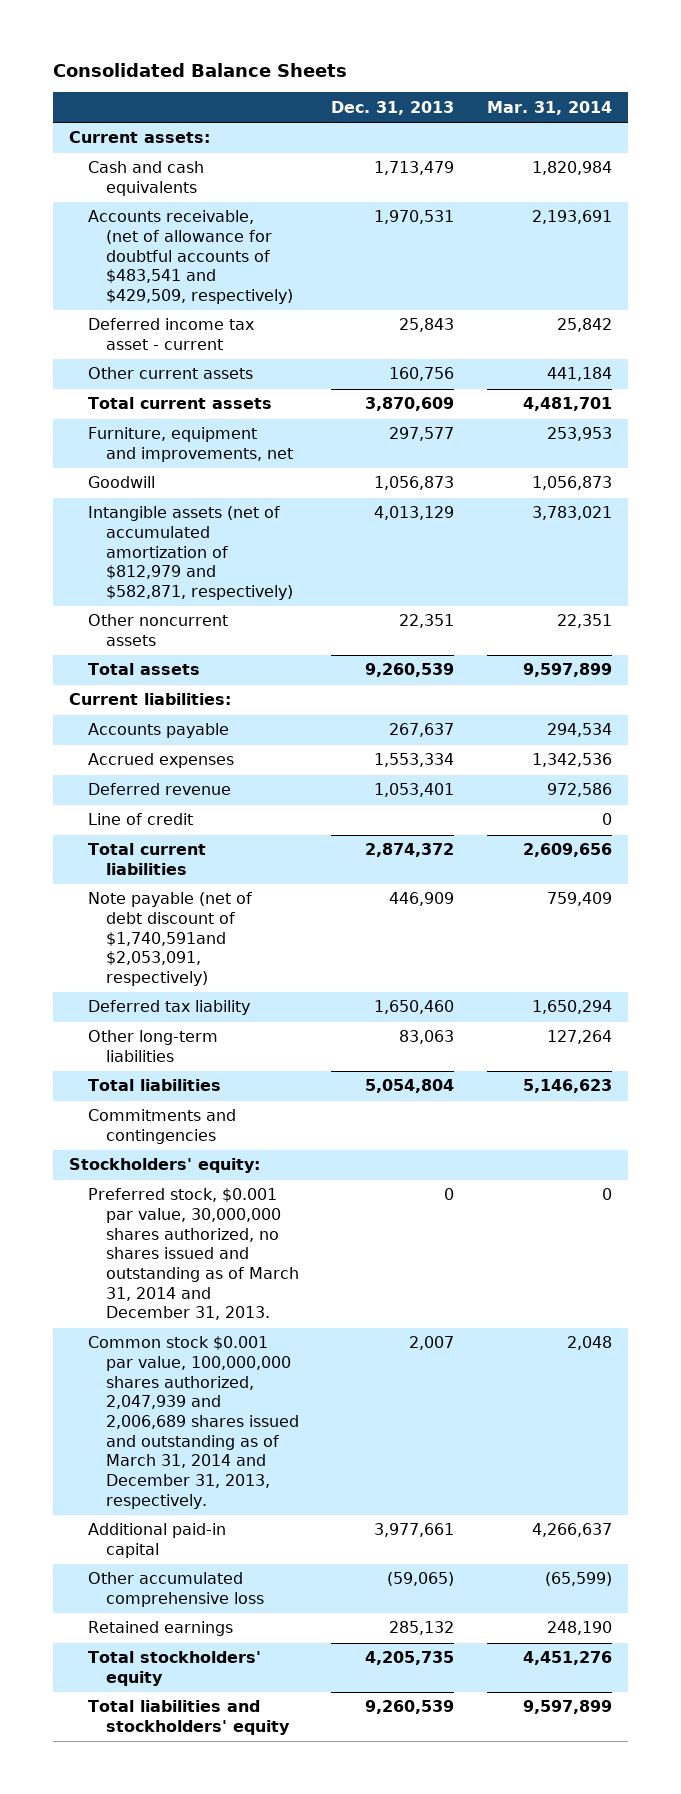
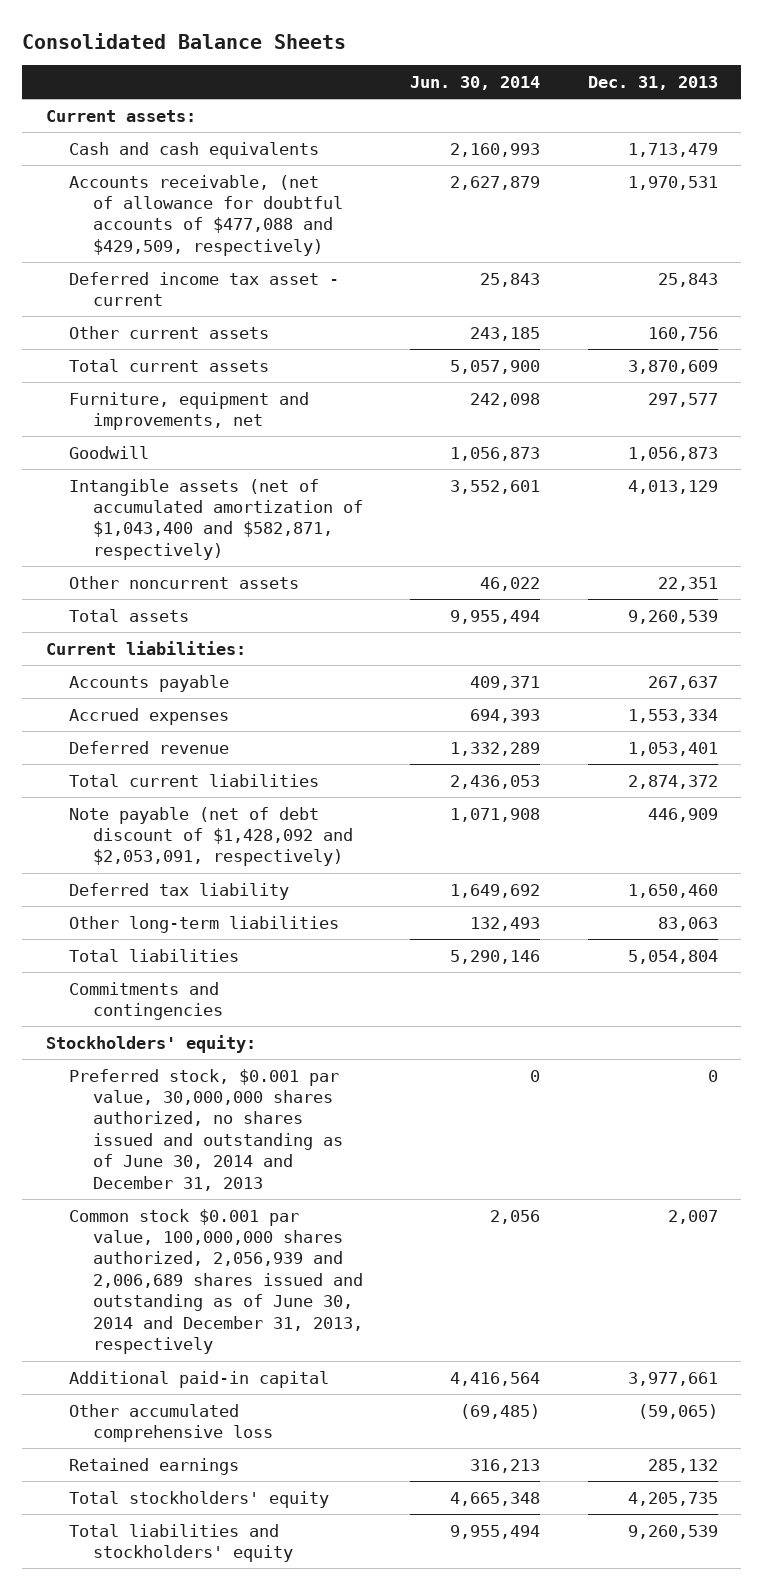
- | Dec. 31, 2013 | Mar. 31, 2014
+ | Jun. 30, 2014 | Dec. 31, 2013
- Accounts receivable, (net of allowance for doubtful accounts of $483,541 and $429,509, respectively) | 1,970,531 | 2,193,691
+ Accounts receivable, (net of allowance for doubtful accounts of $477,088 and $429,509, respectively) | 2,627,879 | 1,970,531
- Intangible assets (net of accumulated amortization of $812,979 and $582,871, respectively) | 4,013,129 | 3,783,021
+ Intangible assets (net of accumulated amortization of $1,043,400 and $582,871, respectively) | 3,552,601 | 4,013,129
- Line of credit | | 0
- Note payable (net of debt discount of $1,740,591and $2,053,091, respectively) | 446,909 | 759,409
+ Note payable (net of debt discount of $1,428,092 and $2,053,091, respectively) | 1,071,908 | 446,909
- Preferred stock, $0.001 par value, 30,000,000 shares authorized, no shares issued and outstanding as of March 31, 2014 and December 31, 2013. | 0 | 0
- Common stock $0.001 par value, 100,000,000 shares authorized, 2,047,939 and 2,006,689 shares issued and outstanding as of March 31, 2014 and December 31, 2013, respectively. | 2,007 | 2,048
+ Preferred stock, $0.001 par value, 30,000,000 shares authorized, no shares issued and outstanding as of June 30, 2014 and December 31, 2013 | 0 | 0
+ Common stock $0.001 par value, 100,000,000 shares authorized, 2,056,939 and 2,006,689 shares issued and outstanding as of June 30, 2014 and December 31, 2013, respectively | 2,056 | 2,007

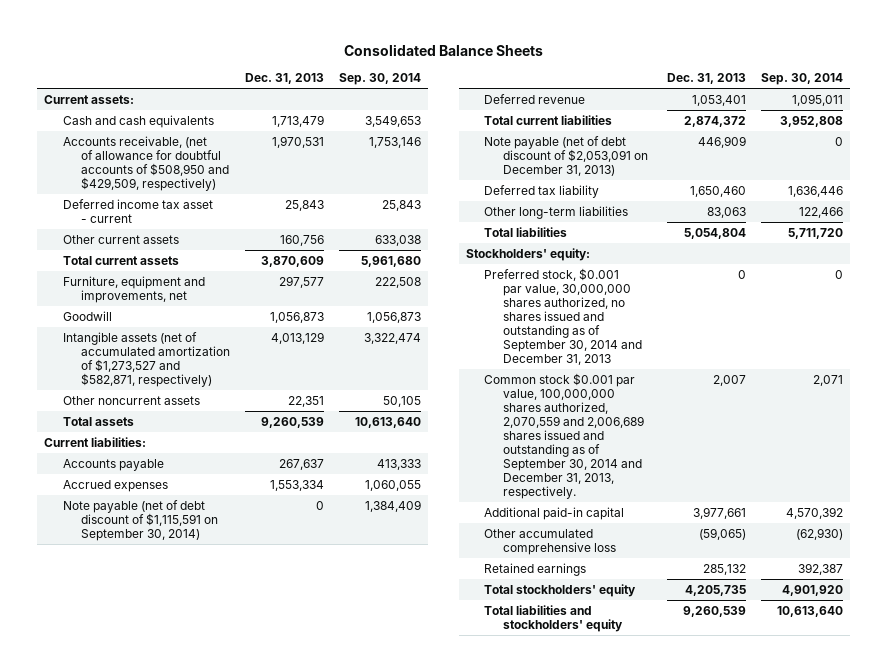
- | Jun. 30, 2014 | Dec. 31, 2013
+ | Dec. 31, 2013 | Sep. 30, 2014
- Accounts receivable, (net of allowance for doubtful accounts of $477,088 and $429,509, respectively) | 2,627,879 | 1,970,531
+ Accounts receivable, (net of allowance for doubtful accounts of $508,950 and $429,509, respectively) | 1,970,531 | 1,753,146
- Intangible assets (net of accumulated amortization of $1,043,400 and $582,871, respectively) | 3,552,601 | 4,013,129
+ Intangible assets (net of accumulated amortization of $1,273,527 and $582,871, respectively) | 4,013,129 | 3,322,474
+ Note payable (net of debt discount of $1,115,591 on September 30, 2014) | 0 | 1,384,409
- Note payable (net of debt discount of $1,428,092 and $2,053,091, respectively) | 1,071,908 | 446,909
+ Note payable (net of debt discount of $2,053,091 on December 31, 2013) | 446,909 | 0
- Commitments and contingencies
- Preferred stock, $0.001 par value, 30,000,000 shares authorized, no shares issued and outstanding as of June 30, 2014 and December 31, 2013 | 0 | 0
- Common stock $0.001 par value, 100,000,000 shares authorized, 2,056,939 and 2,006,689 shares issued and outstanding as of June 30, 2014 and December 31, 2013, respectively | 2,056 | 2,007
+ Preferred stock, $0.001 par value, 30,000,000 shares authorized, no shares issued and outstanding as of September 30, 2014 and December 31, 2013 | 0 | 0
+ Common stock $0.001 par value, 100,000,000 shares authorized, 2,070,559 and 2,006,689 shares issued and outstanding as of September 30, 2014 and December 31, 2013, respectively. | 2,007 | 2,071

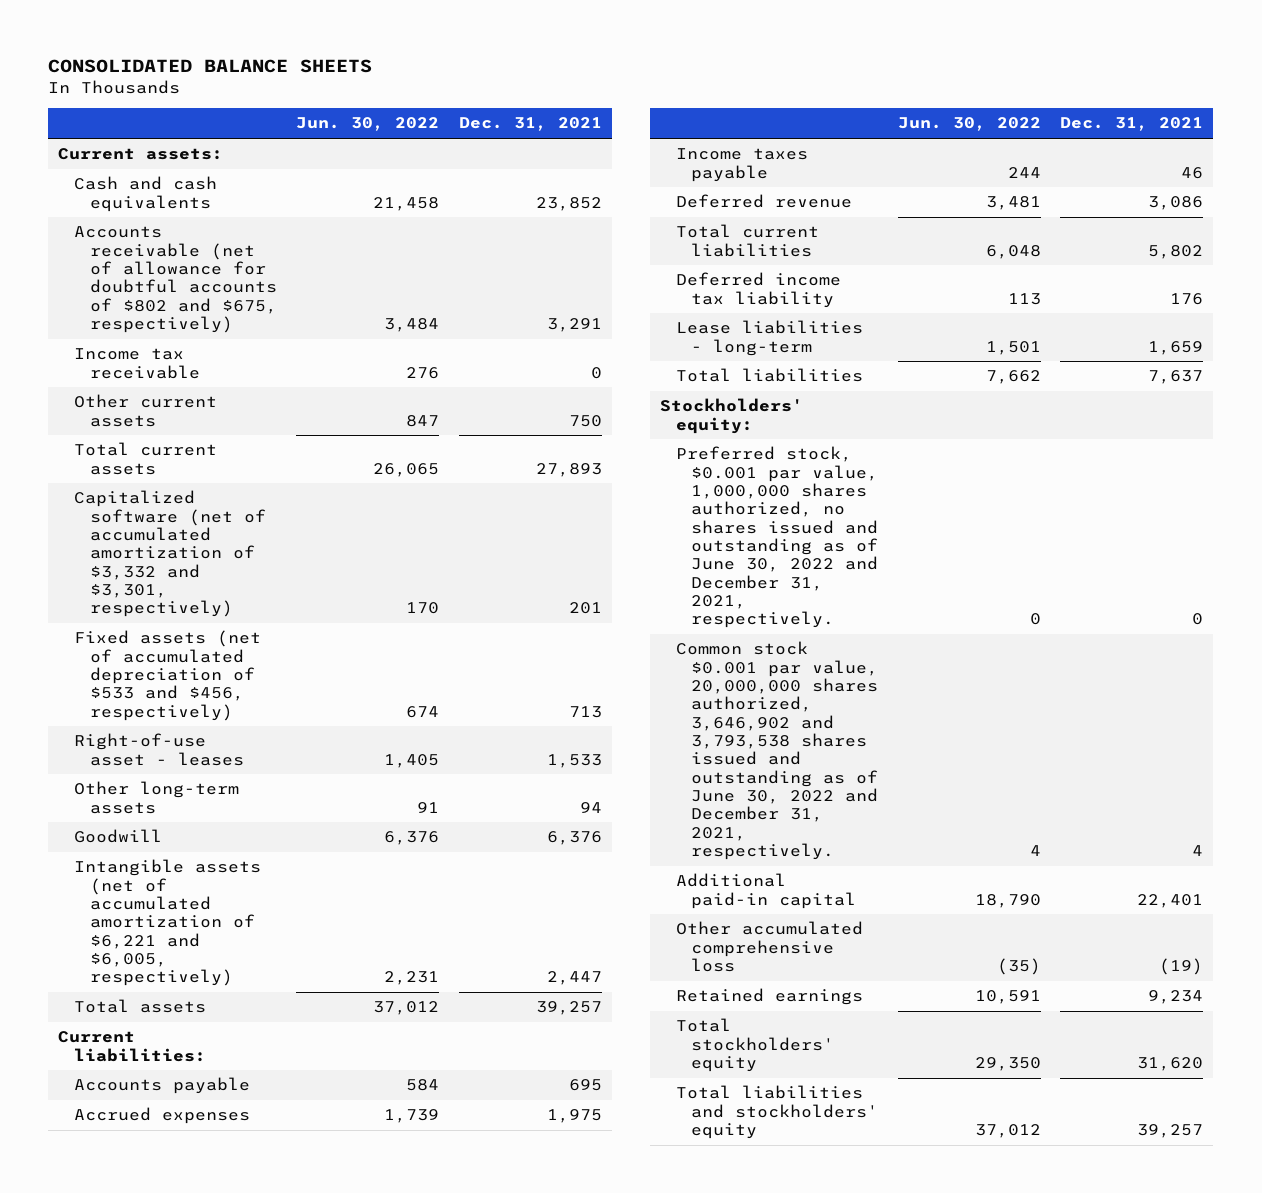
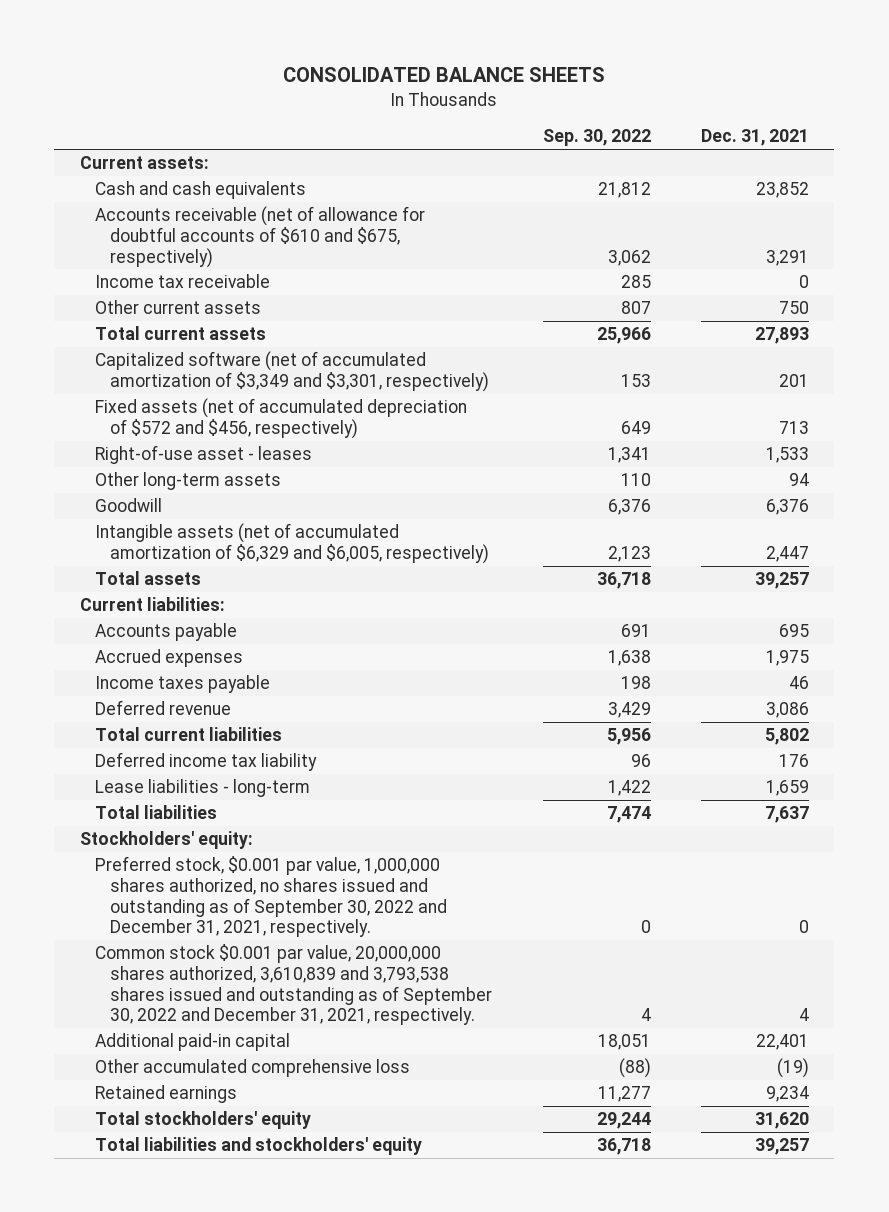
- | Jun. 30, 2022 | Dec. 31, 2021
+ | Sep. 30, 2022 | Dec. 31, 2021
- Accounts receivable (net of allowance for doubtful accounts of $802 and $675, respectively) | 3,484 | 3,291
+ Accounts receivable (net of allowance for doubtful accounts of $610 and $675, respectively) | 3,062 | 3,291
- Capitalized software (net of accumulated amortization of $3,332 and $3,301, respectively) | 170 | 201
- Fixed assets (net of accumulated depreciation of $533 and $456, respectively) | 674 | 713
+ Capitalized software (net of accumulated amortization of $3,349 and $3,301, respectively) | 153 | 201
+ Fixed assets (net of accumulated depreciation of $572 and $456, respectively) | 649 | 713
- Intangible assets (net of accumulated amortization of $6,221 and $6,005, respectively) | 2,231 | 2,447
+ Intangible assets (net of accumulated amortization of $6,329 and $6,005, respectively) | 2,123 | 2,447
- Preferred stock, $0.001 par value, 1,000,000 shares authorized, no shares issued and outstanding as of June 30, 2022 and December 31, 2021, respectively. | 0 | 0
- Common stock $0.001 par value, 20,000,000 shares authorized, 3,646,902 and 3,793,538 shares issued and outstanding as of June 30, 2022 and December 31, 2021, respectively. | 4 | 4
+ Preferred stock, $0.001 par value, 1,000,000 shares authorized, no shares issued and outstanding as of September 30, 2022 and December 31, 2021, respectively. | 0 | 0
+ Common stock $0.001 par value, 20,000,000 shares authorized, 3,610,839 and 3,793,538 shares issued and outstanding as of September 30, 2022 and December 31, 2021, respectively. | 4 | 4

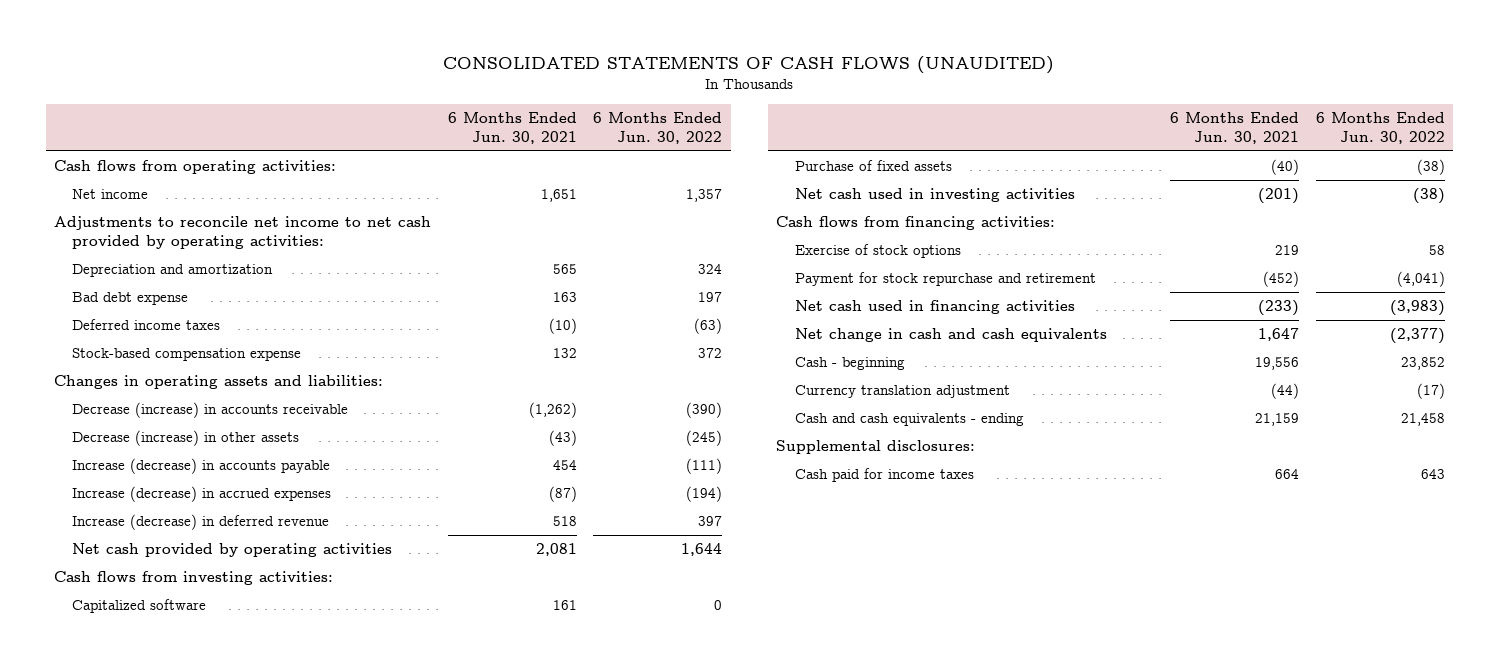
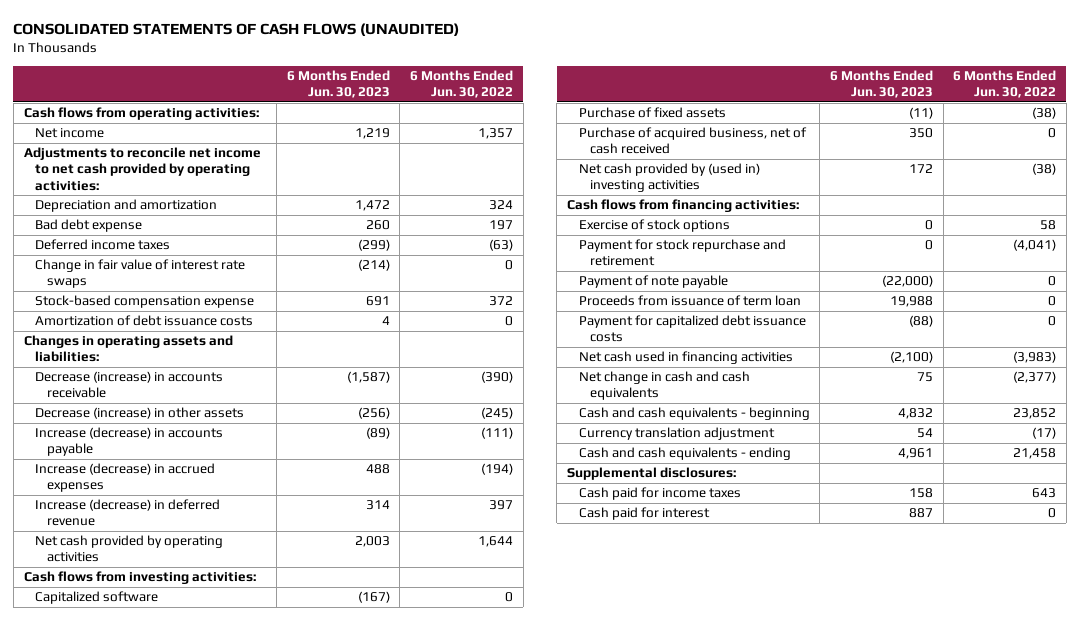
- | 6 Months Ended Jun. 30, 2021 | 6 Months Ended Jun. 30, 2022
+ | 6 Months Ended Jun. 30, 2023 | 6 Months Ended Jun. 30, 2022
+ Change in fair value of interest rate swaps | (214) | 0
+ Amortization of debt issuance costs | 4 | 0
- Net cash used in investing activities | (201) | (38)
+ Purchase of acquired business, net of cash received | 350 | 0
+ Net cash provided by (used in) investing activities | 172 | (38)
+ Payment of note payable | (22,000) | 0
+ Proceeds from issuance of term loan | 19,988 | 0
+ Payment for capitalized debt issuance costs | (88) | 0
- Cash - beginning | 19,556 | 23,852
+ Cash and cash equivalents - beginning | 4,832 | 23,852
+ Cash paid for interest | 887 | 0

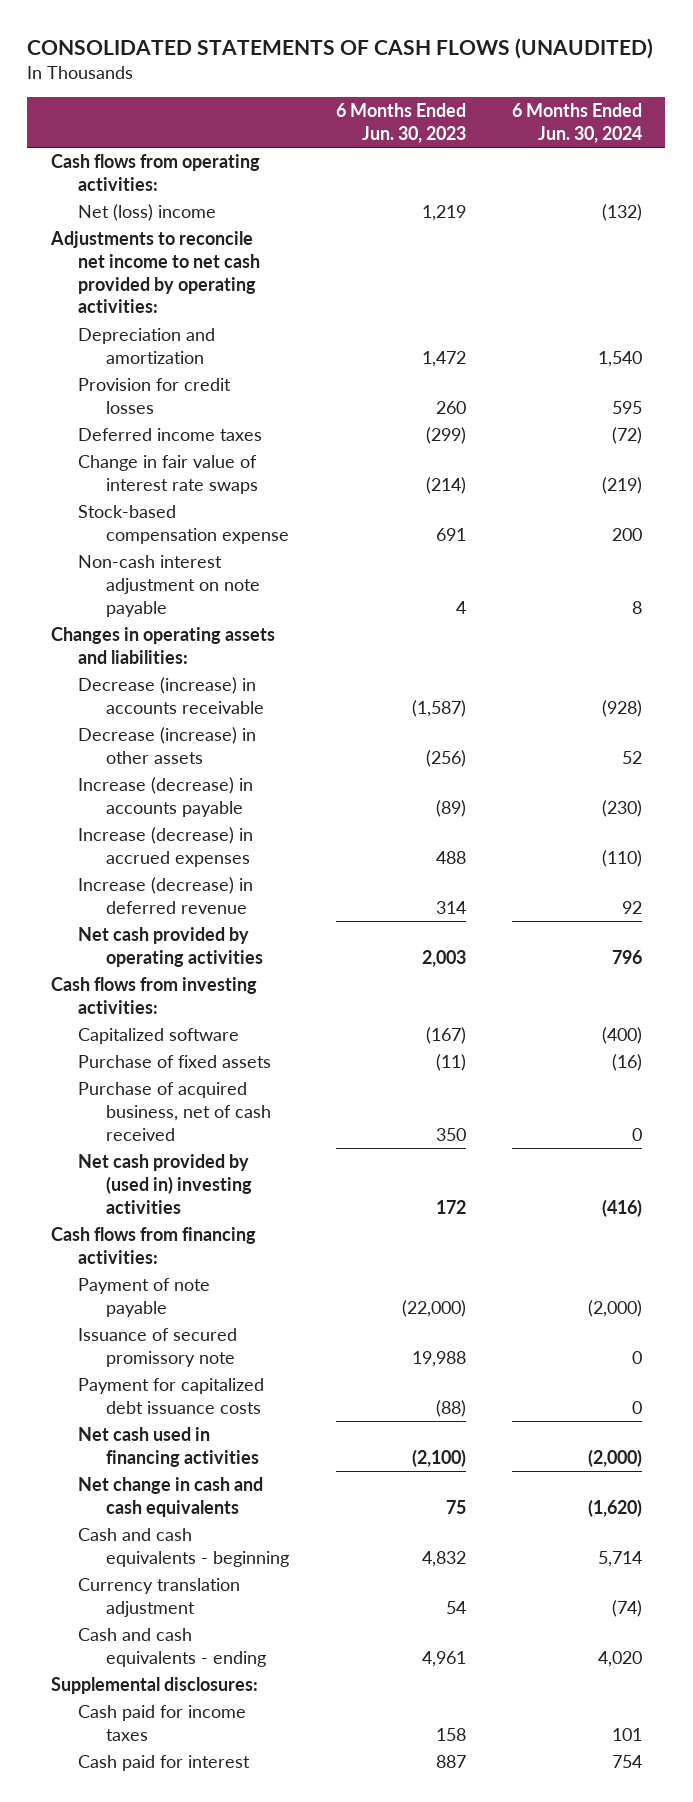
- | 6 Months Ended Jun. 30, 2023 | 6 Months Ended Jun. 30, 2022
+ | 6 Months Ended Jun. 30, 2023 | 6 Months Ended Jun. 30, 2024
- Net income | 1,219 | 1,357
+ Net (loss) income | 1,219 | (132)
- Bad debt expense | 260 | 197
+ Provision for credit losses | 260 | 595
- Amortization of debt issuance costs | 4 | 0
+ Non-cash interest adjustment on note payable | 4 | 8
- Exercise of stock options | 0 | 58
- Payment for stock repurchase and retirement | 0 | (4,041)
- Proceeds from issuance of term loan | 19,988 | 0
+ Issuance of secured promissory note | 19,988 | 0

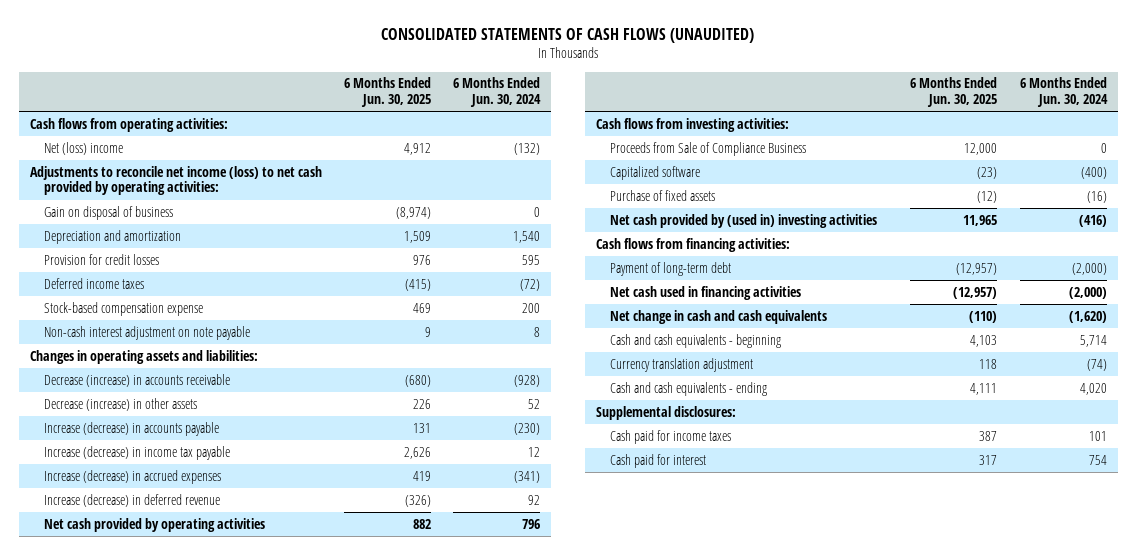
- | 6 Months Ended Jun. 30, 2023 | 6 Months Ended Jun. 30, 2024
+ | 6 Months Ended Jun. 30, 2025 | 6 Months Ended Jun. 30, 2024
- Adjustments to reconcile net income to net cash provided by operating activities:
+ Adjustments to reconcile net income (loss) to net cash provided by operating activities:
+ Gain on disposal of business | (8,974) | 0
- Change in fair value of interest rate swaps | (214) | (219)
- Increase (decrease) in accrued expenses | 488 | (110)
+ Increase (decrease) in income tax payable | 2,626 | 12
+ Increase (decrease) in accrued expenses | 419 | (341)
+ Proceeds from Sale of Compliance Business | 12,000 | 0
- Purchase of acquired business, net of cash received | 350 | 0
- Payment of note payable | (22,000) | (2,000)
- Issuance of secured promissory note | 19,988 | 0
- Payment for capitalized debt issuance costs | (88) | 0
+ Payment of long-term debt | (12,957) | (2,000)

